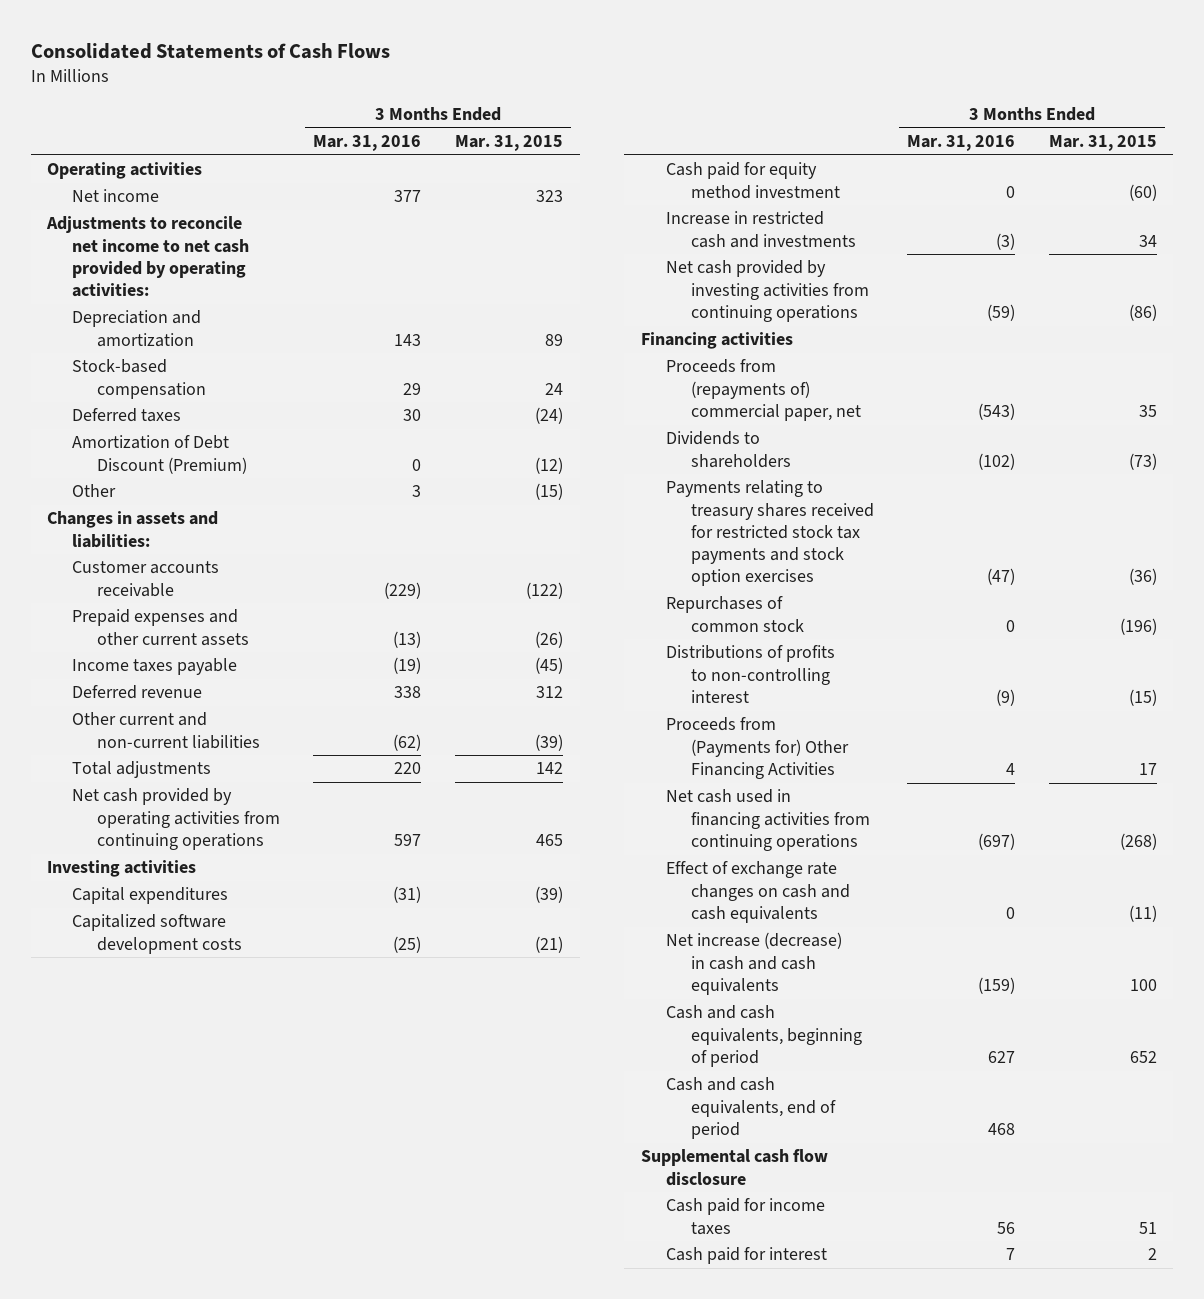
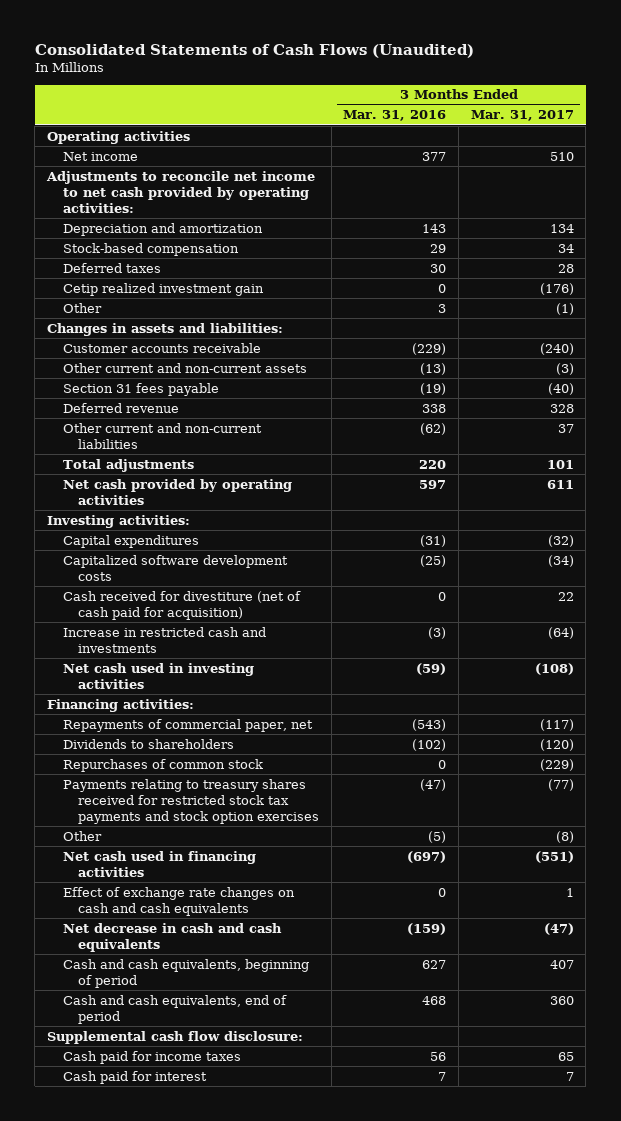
- Consolidated Statements of Cash Flows
+ Consolidated Statements of Cash Flows (Unaudited)
- | 3 Months Ended Mar. 31, 2016 | 3 Months Ended Mar. 31, 2015
+ | 3 Months Ended Mar. 31, 2016 | 3 Months Ended Mar. 31, 2017
- Amortization of Debt Discount (Premium) | 0 | (12)
+ Cetip realized investment gain | 0 | (176)
- Prepaid expenses and other current assets | (13) | (26)
- Income taxes payable | (19) | (45)
+ Other current and non-current assets | (13) | (3)
+ Section 31 fees payable | (19) | (40)
- Net cash provided by operating activities from continuing operations | 597 | 465
- Investing activities
+ Net cash provided by operating activities | 597 | 611
+ Investing activities:
- Cash paid for equity method investment | 0 | (60)
+ Cash received for divestiture (net of cash paid for acquisition) | 0 | 22
- Net cash provided by investing activities from continuing operations | (59) | (86)
- Financing activities
- Proceeds from (repayments of) commercial paper, net | (543) | 35
+ Net cash used in investing activities | (59) | (108)
+ Financing activities:
+ Repayments of commercial paper, net | (543) | (117)
- Distributions of profits to non-controlling interest | (9) | (15)
- Proceeds from (Payments for) Other Financing Activities | 4 | 17
- Net cash used in financing activities from continuing operations | (697) | (268)
moved down: Payments relating to treasury shares received for restricted stock tax payments and stock option exercises | (47) | (77)
+ Other | (5) | (8)
+ Net cash used in financing activities | (697) | (551)
- Net increase (decrease) in cash and cash equivalents | (159) | 100
+ Net decrease in cash and cash equivalents | (159) | (47)
- Supplemental cash flow disclosure
+ Supplemental cash flow disclosure:

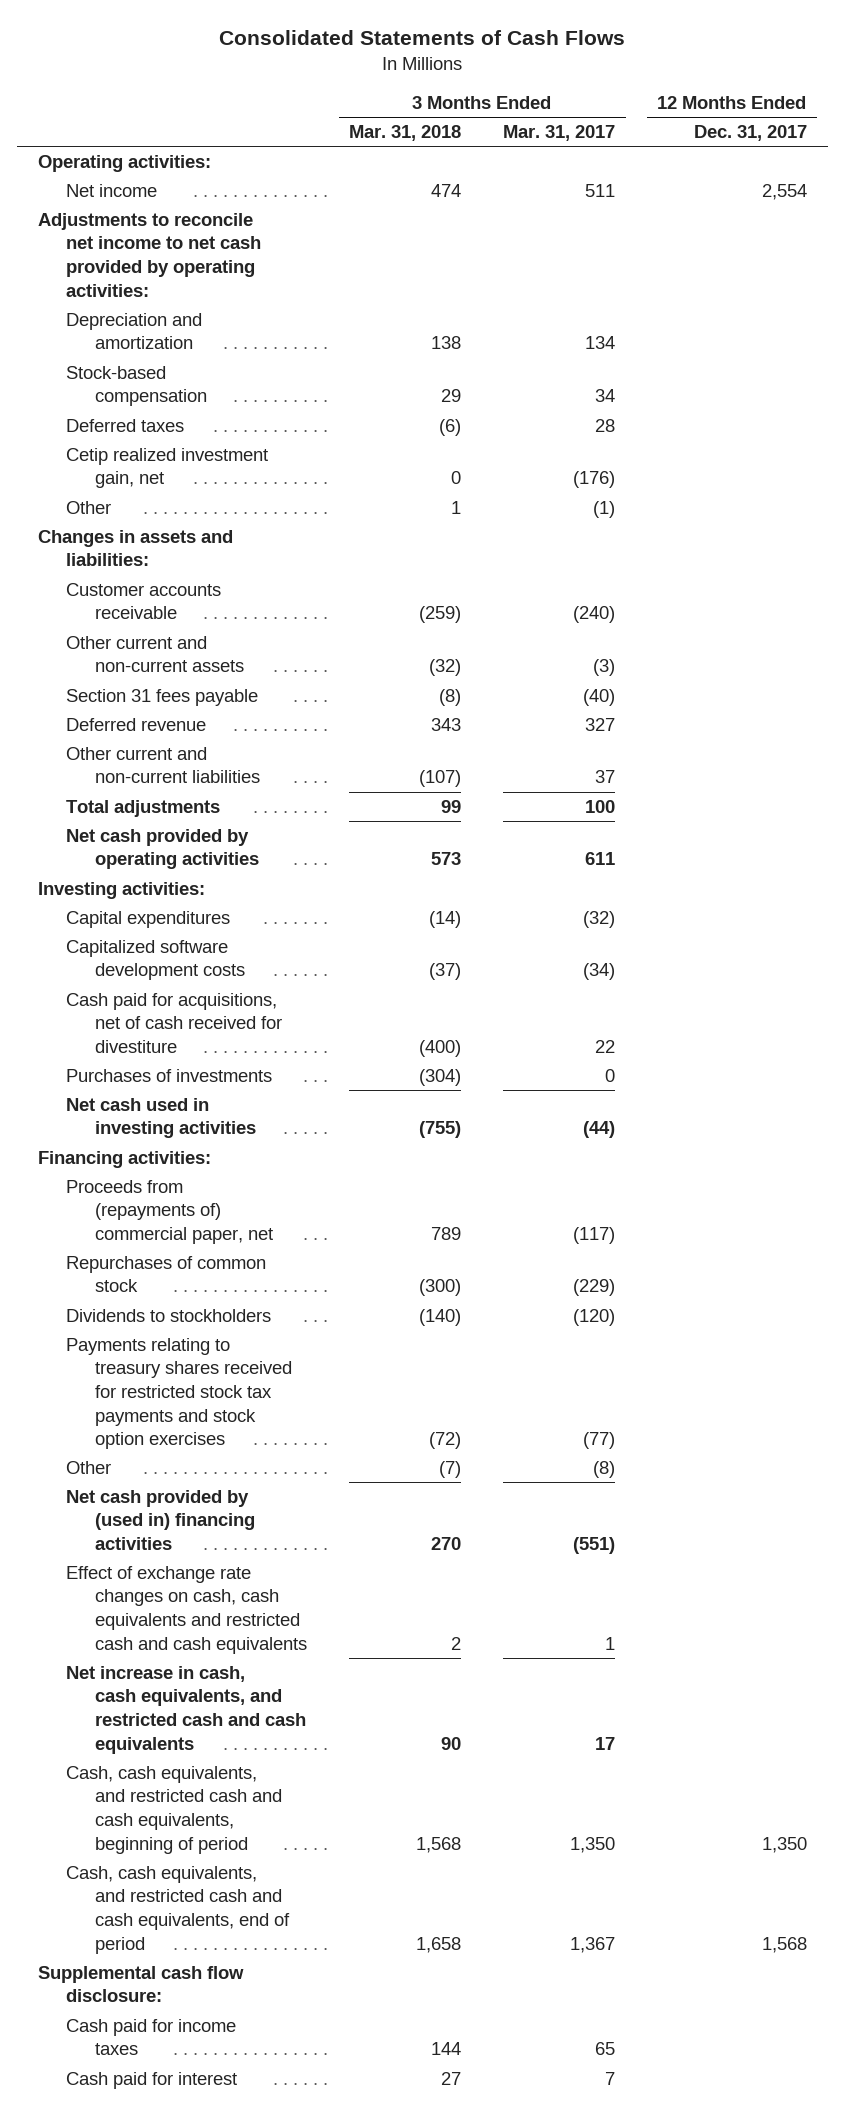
- Consolidated Statements of Cash Flows (Unaudited)
+ Consolidated Statements of Cash Flows
- | 3 Months Ended Mar. 31, 2016 | 3 Months Ended Mar. 31, 2017
+ | 3 Months Ended Mar. 31, 2018 | 3 Months Ended Mar. 31, 2017 | 12 Months Ended Dec. 31, 2017
- Operating activities
- Net income | 377 | 510
+ Operating activities:
+ Net income | 474 | 511 | 2,554
- Cetip realized investment gain | 0 | (176)
+ Cetip realized investment gain, net | 0 | (176) |
- Deferred revenue | 338 | 328
+ Deferred revenue | 343 | 327 |
- Total adjustments | 220 | 101
+ Total adjustments | 99 | 100 |
- Cash received for divestiture (net of cash paid for acquisition) | 0 | 22
- Increase in restricted cash and investments | (3) | (64)
- Net cash used in investing activities | (59) | (108)
+ Cash paid for acquisitions, net of cash received for divestiture | (400) | 22 |
+ Purchases of investments | (304) | 0 |
+ Net cash used in investing activities | (755) | (44) |
- Repayments of commercial paper, net | (543) | (117)
- Dividends to shareholders | (102) | (120)
+ Proceeds from (repayments of) commercial paper, net | 789 | (117) |
+ Dividends to stockholders | (140) | (120) |
- Net cash used in financing activities | (697) | (551)
- Effect of exchange rate changes on cash and cash equivalents | 0 | 1
- Net decrease in cash and cash equivalents | (159) | (47)
- Cash and cash equivalents, beginning of period | 627 | 407
- Cash and cash equivalents, end of period | 468 | 360
+ Net cash provided by (used in) financing activities | 270 | (551) |
+ Effect of exchange rate changes on cash, cash equivalents and restricted cash and cash equivalents | 2 | 1 |
+ Net increase in cash, cash equivalents, and restricted cash and cash equivalents | 90 | 17 |
+ Cash, cash equivalents, and restricted cash and cash equivalents, beginning of period | 1,568 | 1,350 | 1,350
+ Cash, cash equivalents, and restricted cash and cash equivalents, end of period | 1,658 | 1,367 | 1,568

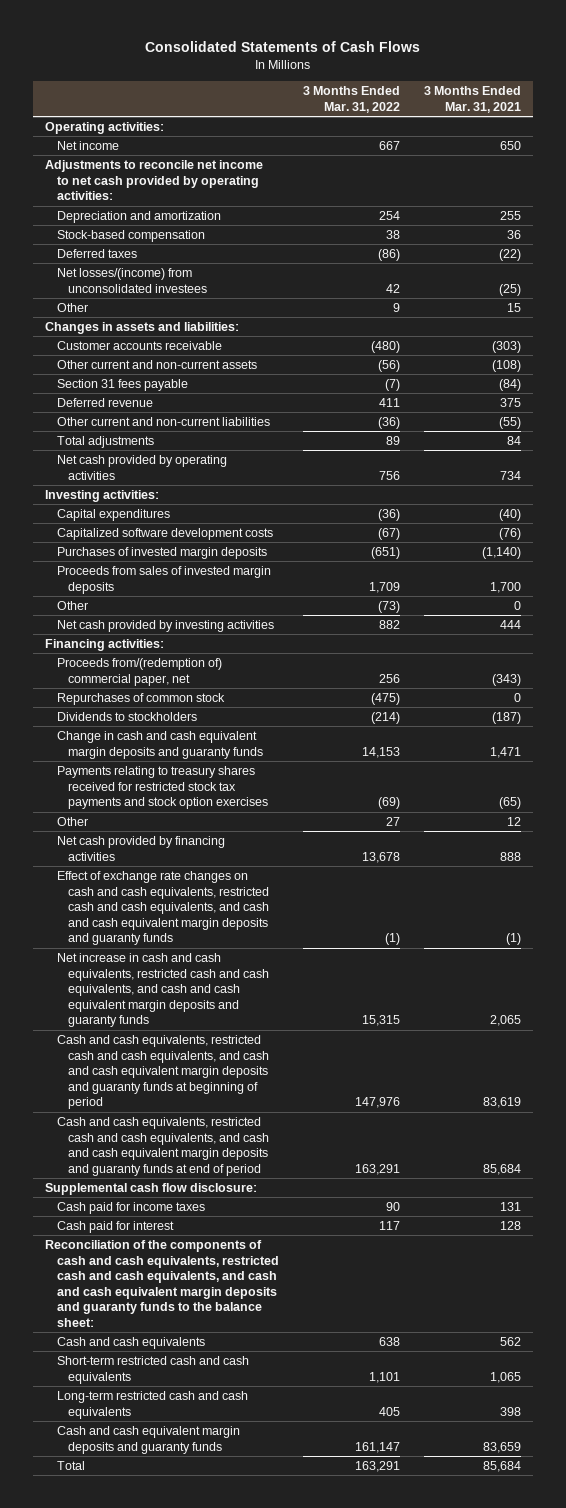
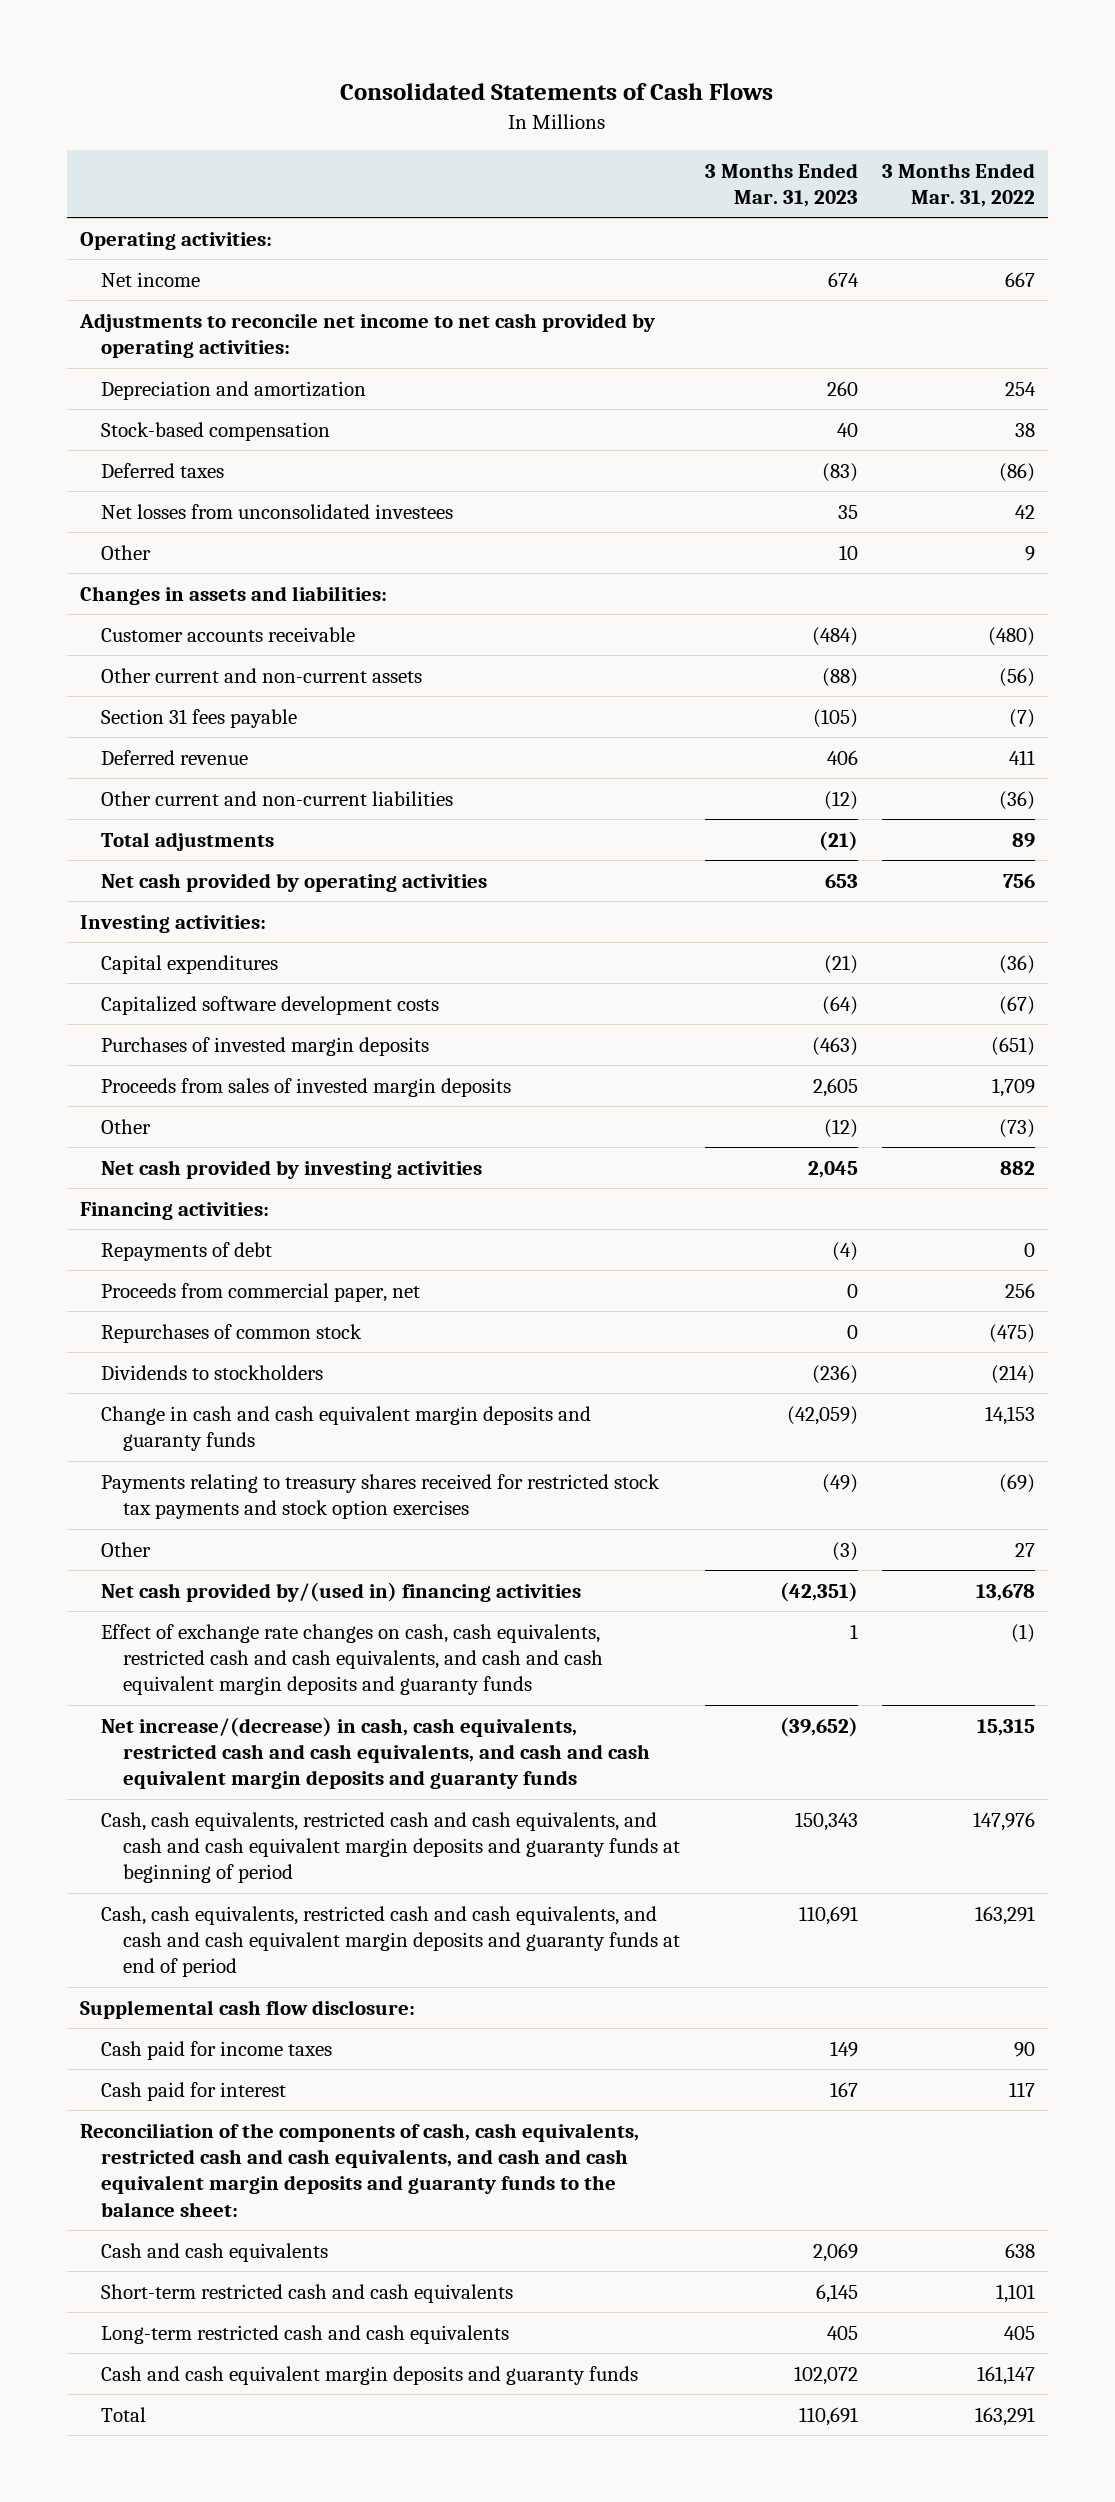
- | 3 Months Ended Mar. 31, 2022 | 3 Months Ended Mar. 31, 2021
+ | 3 Months Ended Mar. 31, 2023 | 3 Months Ended Mar. 31, 2022
- Net losses/(income) from unconsolidated investees | 42 | (25)
+ Net losses from unconsolidated investees | 35 | 42
- Proceeds from/(redemption of) commercial paper, net | 256 | (343)
+ Repayments of debt | (4) | 0
+ Proceeds from commercial paper, net | 0 | 256
- Net cash provided by financing activities | 13,678 | 888
- Effect of exchange rate changes on cash and cash equivalents, restricted cash and cash equivalents, and cash and cash equivalent margin deposits and guaranty funds | (1) | (1)
- Net increase in cash and cash equivalents, restricted cash and cash equivalents, and cash and cash equivalent margin deposits and guaranty funds | 15,315 | 2,065
- Cash and cash equivalents, restricted cash and cash equivalents, and cash and cash equivalent margin deposits and guaranty funds at beginning of period | 147,976 | 83,619
- Cash and cash equivalents, restricted cash and cash equivalents, and cash and cash equivalent margin deposits and guaranty funds at end of period | 163,291 | 85,684
+ Net cash provided by/(used in) financing activities | (42,351) | 13,678
+ Effect of exchange rate changes on cash, cash equivalents, restricted cash and cash equivalents, and cash and cash equivalent margin deposits and guaranty funds | 1 | (1)
+ Net increase/(decrease) in cash, cash equivalents, restricted cash and cash equivalents, and cash and cash equivalent margin deposits and guaranty funds | (39,652) | 15,315
+ Cash, cash equivalents, restricted cash and cash equivalents, and cash and cash equivalent margin deposits and guaranty funds at beginning of period | 150,343 | 147,976
+ Cash, cash equivalents, restricted cash and cash equivalents, and cash and cash equivalent margin deposits and guaranty funds at end of period | 110,691 | 163,291
- Reconciliation of the components of cash and cash equivalents, restricted cash and cash equivalents, and cash and cash equivalent margin deposits and guaranty funds to the balance sheet:
+ Reconciliation of the components of cash, cash equivalents, restricted cash and cash equivalents, and cash and cash equivalent margin deposits and guaranty funds to the balance sheet:

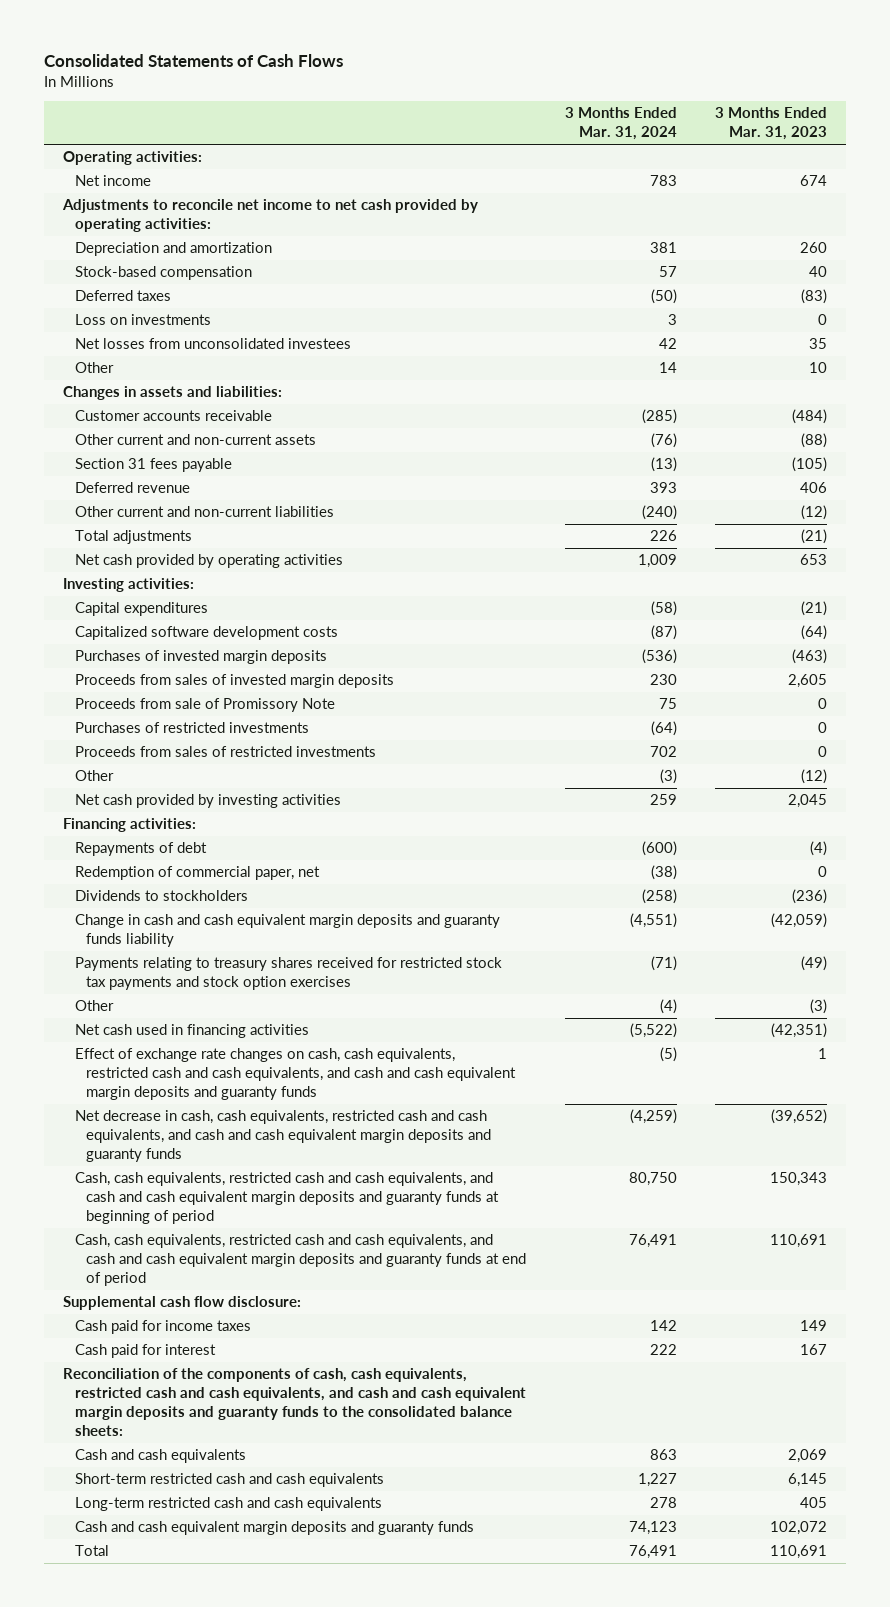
- | 3 Months Ended Mar. 31, 2023 | 3 Months Ended Mar. 31, 2022
+ | 3 Months Ended Mar. 31, 2024 | 3 Months Ended Mar. 31, 2023
+ Loss on investments | 3 | 0
+ Proceeds from sale of Promissory Note | 75 | 0
+ Purchases of restricted investments | (64) | 0
+ Proceeds from sales of restricted investments | 702 | 0
- Proceeds from commercial paper, net | 0 | 256
- Repurchases of common stock | 0 | (475)
+ Redemption of commercial paper, net | (38) | 0
- Change in cash and cash equivalent margin deposits and guaranty funds | (42,059) | 14,153
+ Change in cash and cash equivalent margin deposits and guaranty funds liability | (4,551) | (42,059)
- Net cash provided by/(used in) financing activities | (42,351) | 13,678
+ Net cash used in financing activities | (5,522) | (42,351)
- Net increase/(decrease) in cash, cash equivalents, restricted cash and cash equivalents, and cash and cash equivalent margin deposits and guaranty funds | (39,652) | 15,315
+ Net decrease in cash, cash equivalents, restricted cash and cash equivalents, and cash and cash equivalent margin deposits and guaranty funds | (4,259) | (39,652)
- Reconciliation of the components of cash, cash equivalents, restricted cash and cash equivalents, and cash and cash equivalent margin deposits and guaranty funds to the balance sheet:
+ Reconciliation of the components of cash, cash equivalents, restricted cash and cash equivalents, and cash and cash equivalent margin deposits and guaranty funds to the consolidated balance sheets:

